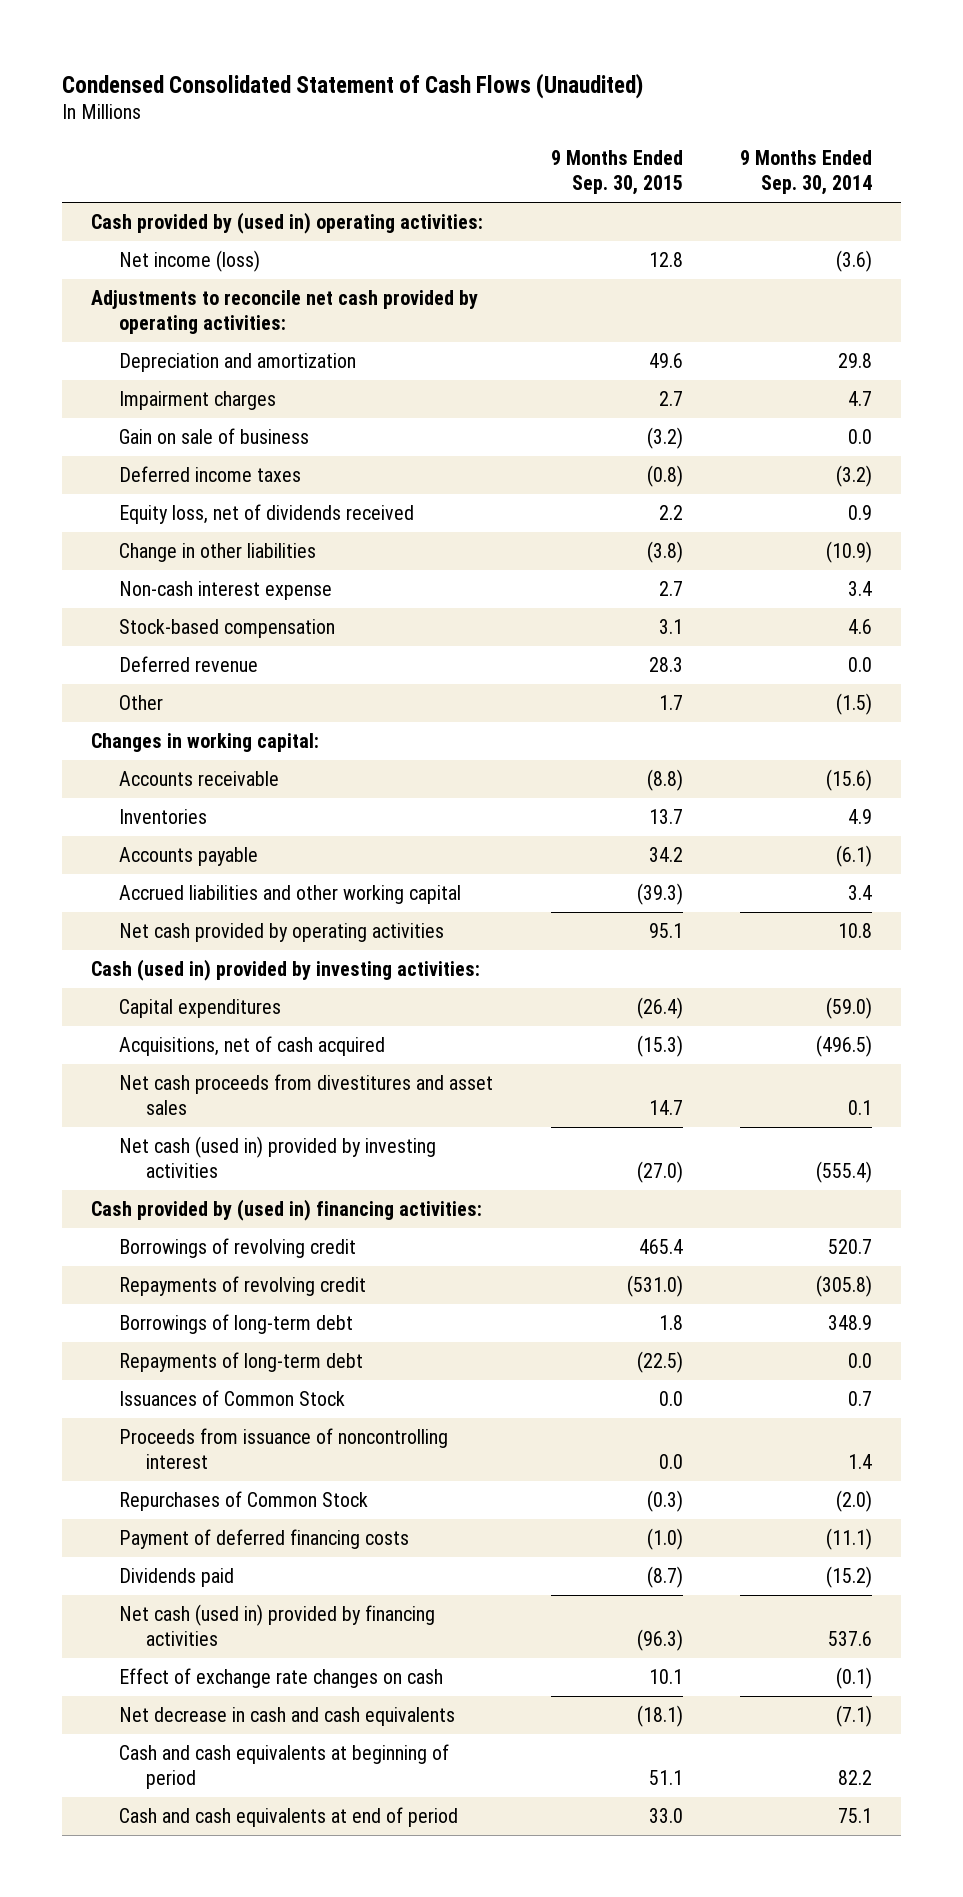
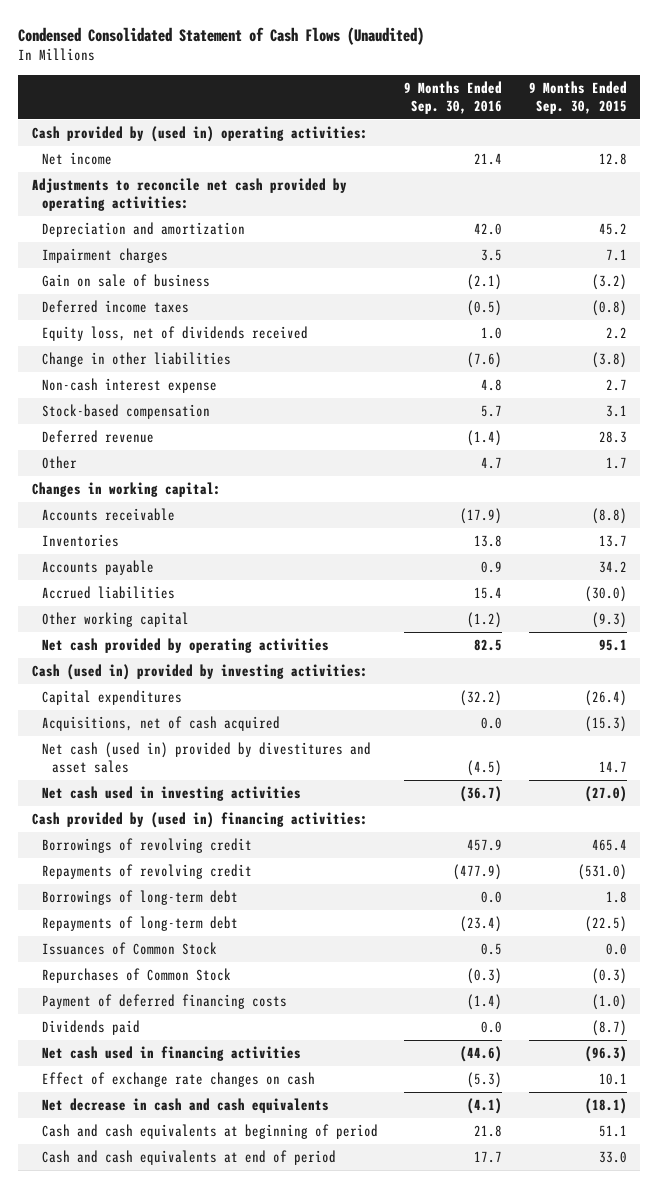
- | 9 Months Ended Sep. 30, 2015 | 9 Months Ended Sep. 30, 2014
+ | 9 Months Ended Sep. 30, 2016 | 9 Months Ended Sep. 30, 2015
- Net income (loss) | 12.8 | (3.6)
+ Net income | 21.4 | 12.8
- Depreciation and amortization | 49.6 | 29.8
- Impairment charges | 2.7 | 4.7
+ Depreciation and amortization | 42.0 | 45.2
+ Impairment charges | 3.5 | 7.1
- Accrued liabilities and other working capital | (39.3) | 3.4
+ Accrued liabilities | 15.4 | (30.0)
+ Other working capital | (1.2) | (9.3)
- Net cash proceeds from divestitures and asset sales | 14.7 | 0.1
- Net cash (used in) provided by investing activities | (27.0) | (555.4)
+ Net cash (used in) provided by divestitures and asset sales | (4.5) | 14.7
+ Net cash used in investing activities | (36.7) | (27.0)
- Proceeds from issuance of noncontrolling interest | 0.0 | 1.4
- Net cash (used in) provided by financing activities | (96.3) | 537.6
+ Net cash used in financing activities | (44.6) | (96.3)

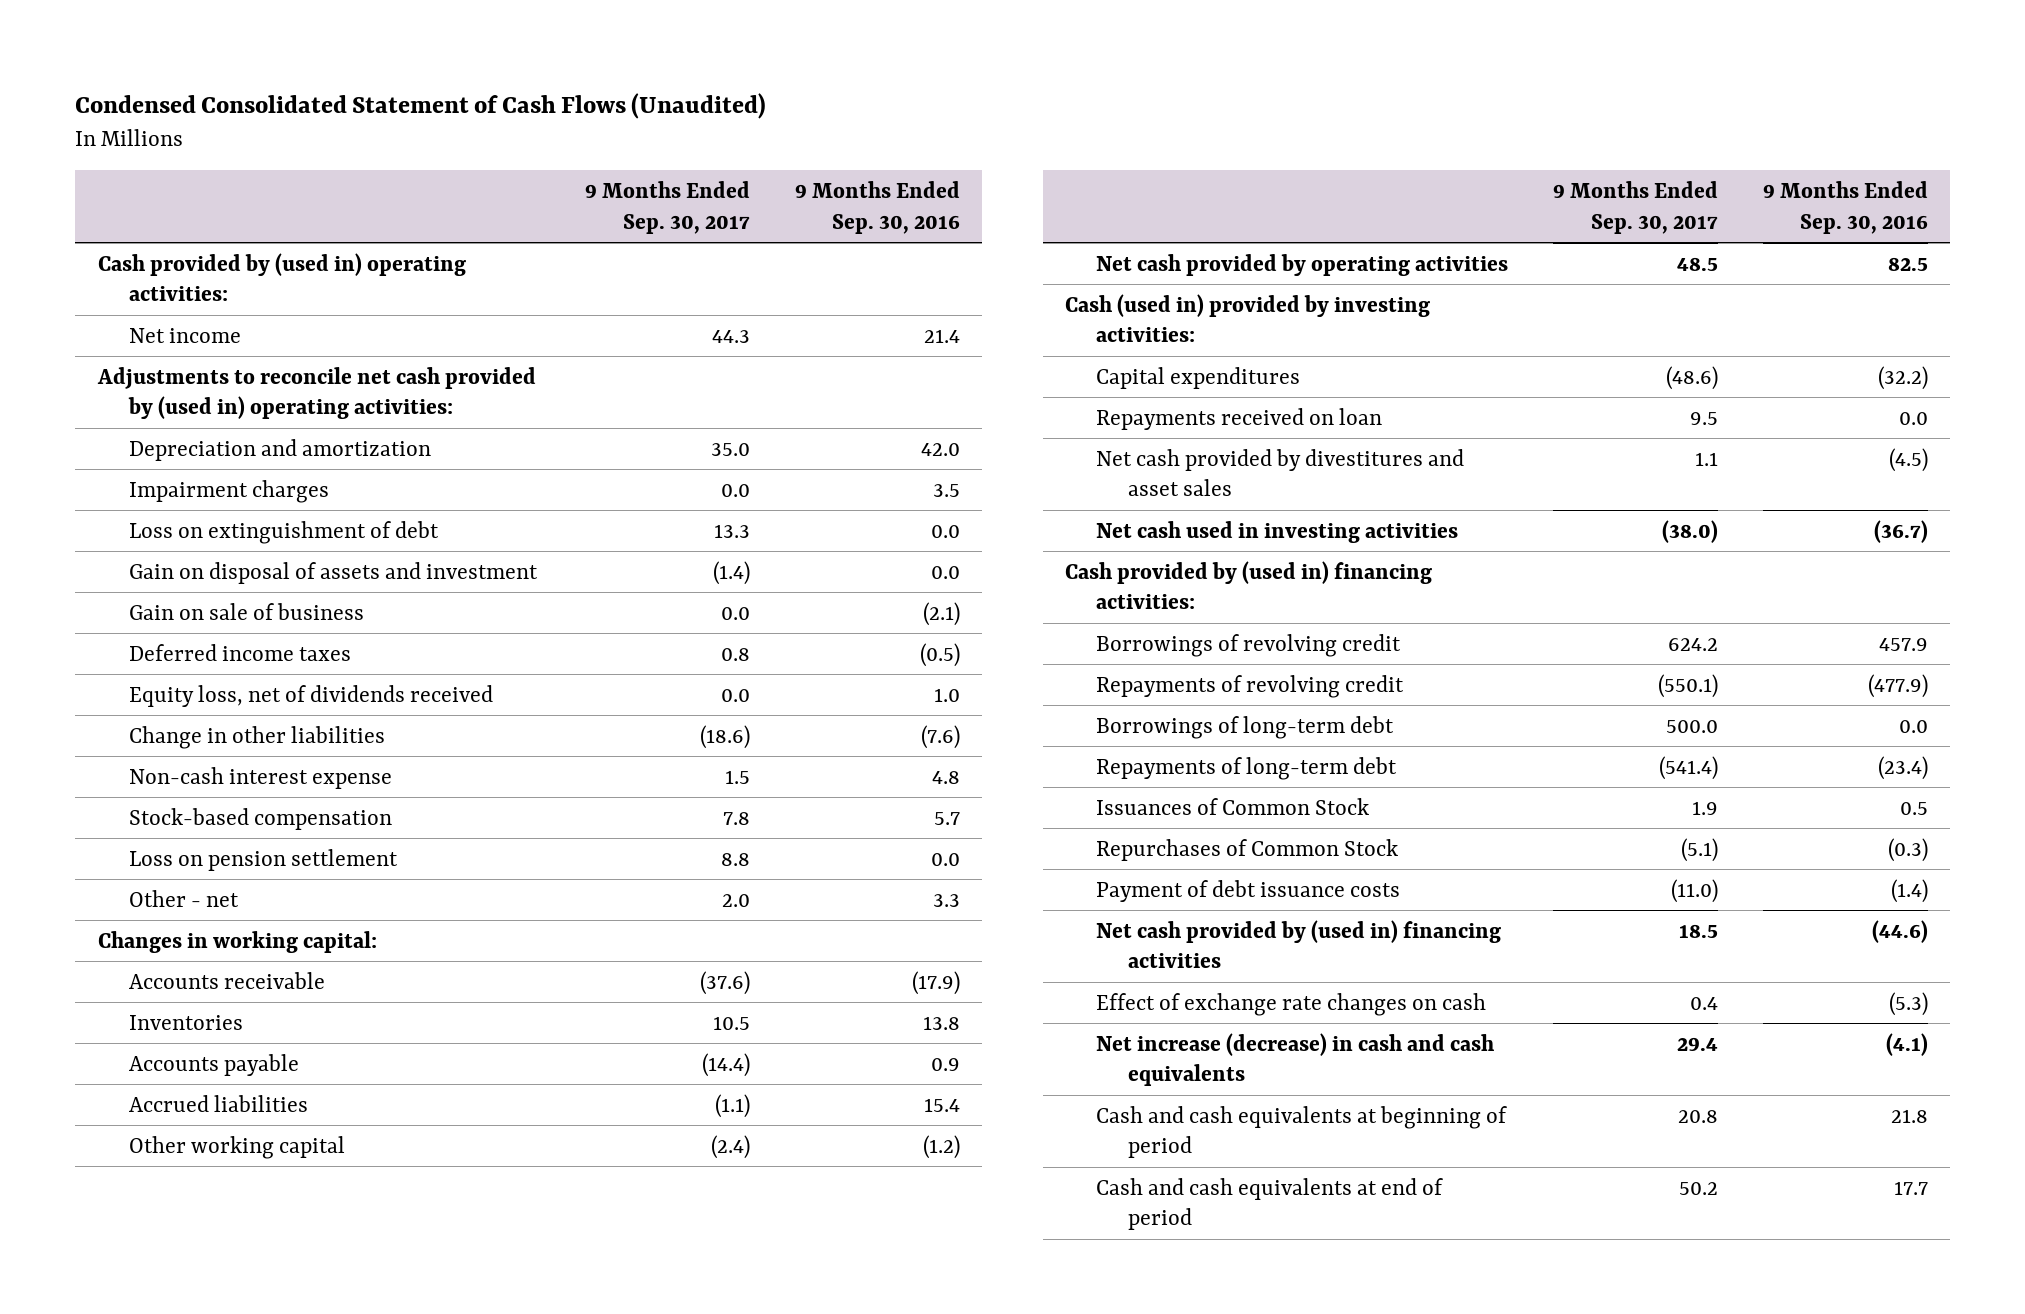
- | 9 Months Ended Sep. 30, 2016 | 9 Months Ended Sep. 30, 2015
+ | 9 Months Ended Sep. 30, 2017 | 9 Months Ended Sep. 30, 2016
- Adjustments to reconcile net cash provided by operating activities:
+ Adjustments to reconcile net cash provided by (used in) operating activities:
+ Loss on extinguishment of debt | 13.3 | 0.0
+ Gain on disposal of assets and investment | (1.4) | 0.0
- Deferred revenue | (1.4) | 28.3
- Other | 4.7 | 1.7
+ Loss on pension settlement | 8.8 | 0.0
+ Other - net | 2.0 | 3.3
- Acquisitions, net of cash acquired | 0.0 | (15.3)
- Net cash (used in) provided by divestitures and asset sales | (4.5) | 14.7
+ Repayments received on loan | 9.5 | 0.0
+ Net cash provided by divestitures and asset sales | 1.1 | (4.5)
- Payment of deferred financing costs | (1.4) | (1.0)
- Dividends paid | 0.0 | (8.7)
- Net cash used in financing activities | (44.6) | (96.3)
+ Payment of debt issuance costs | (11.0) | (1.4)
+ Net cash provided by (used in) financing activities | 18.5 | (44.6)
- Net decrease in cash and cash equivalents | (4.1) | (18.1)
+ Net increase (decrease) in cash and cash equivalents | 29.4 | (4.1)

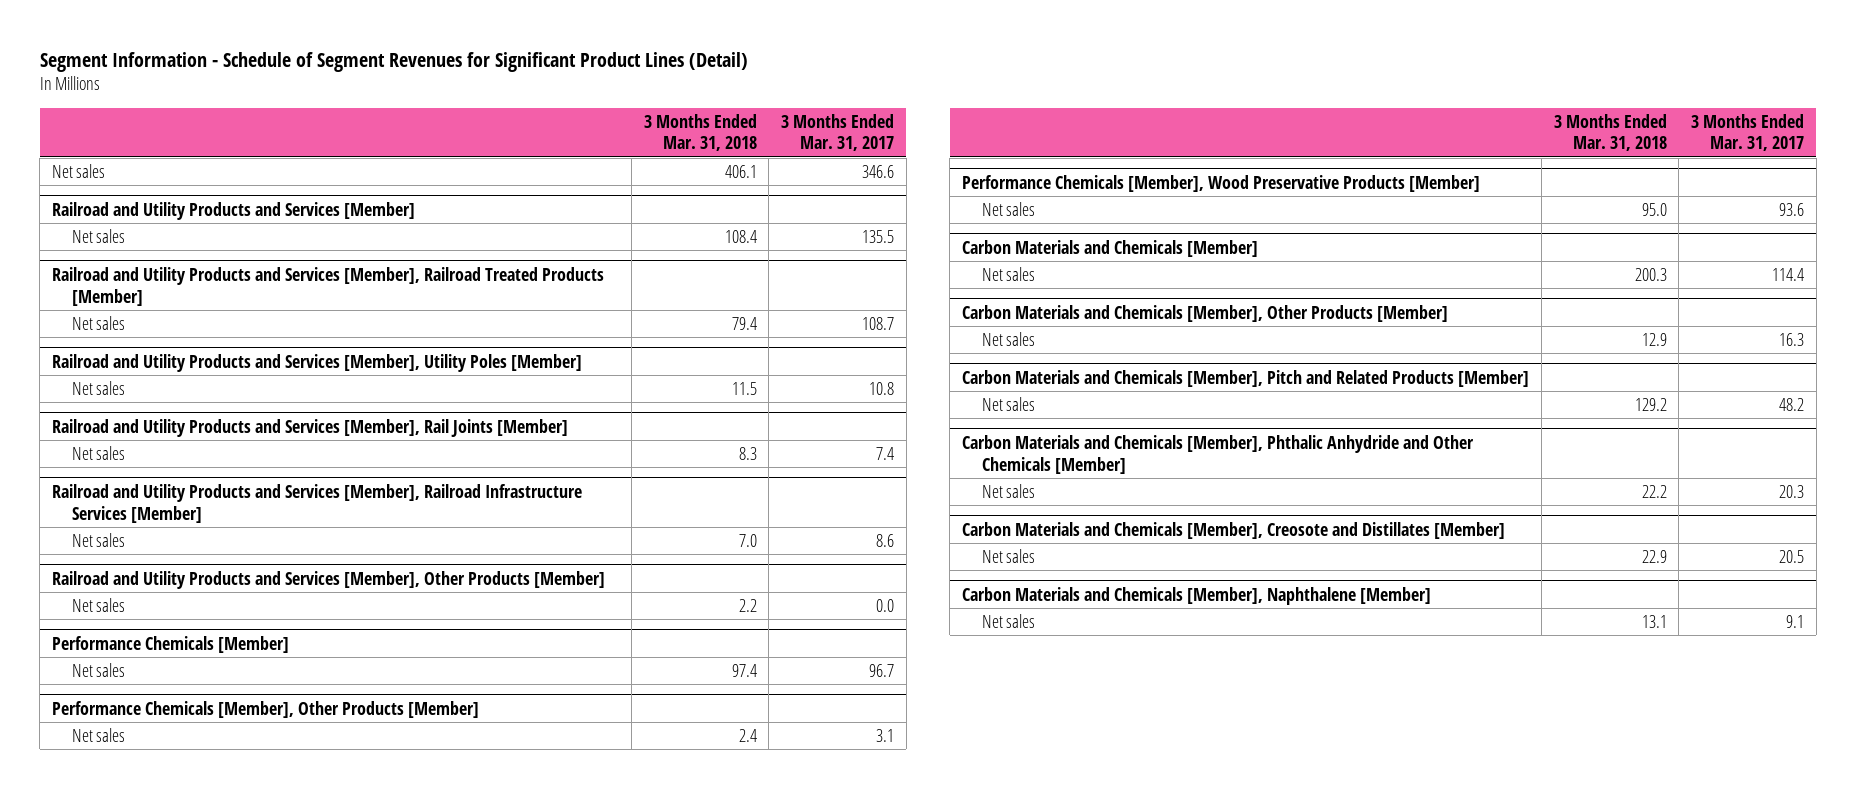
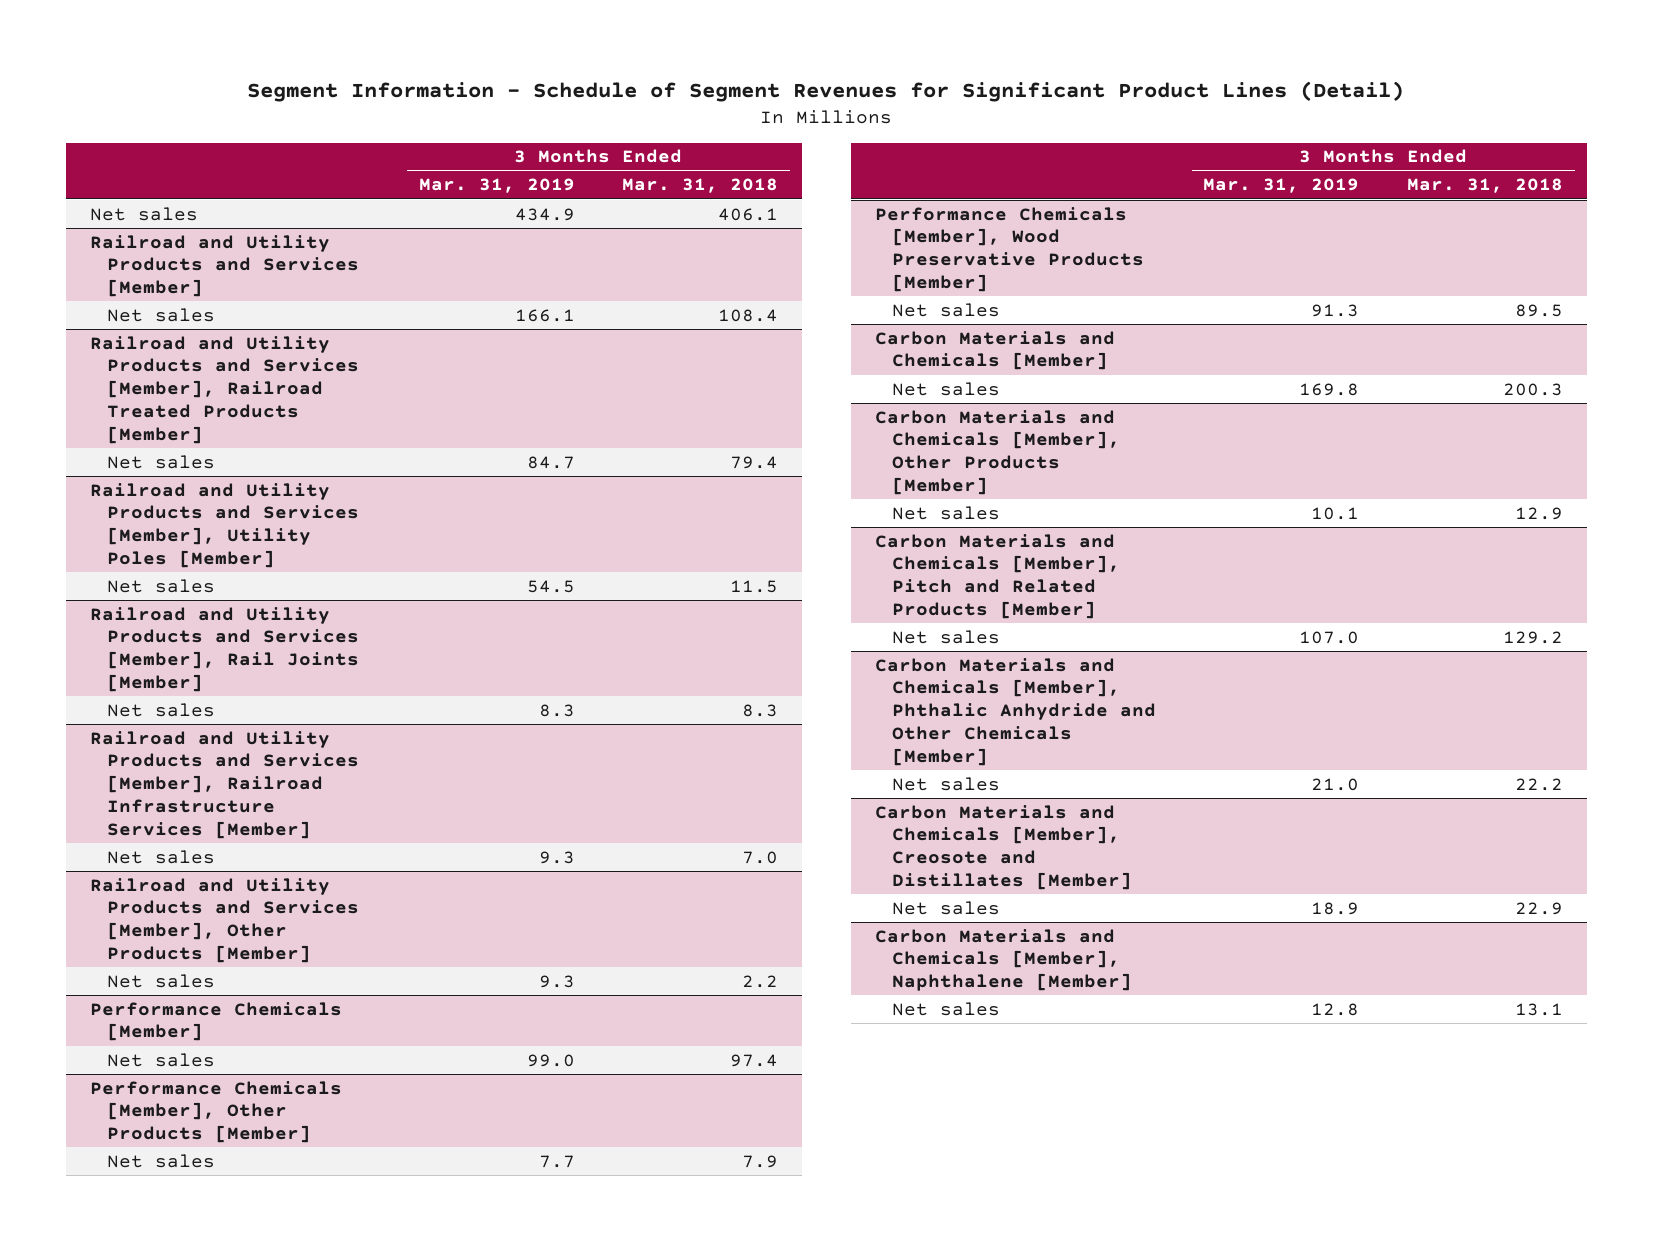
- | 3 Months Ended Mar. 31, 2018 | 3 Months Ended Mar. 31, 2017
+ | 3 Months Ended Mar. 31, 2019 | 3 Months Ended Mar. 31, 2018
@ Performance Chemicals [Member], Other Products [Member]
- Net sales | 2.4 | 3.1
+ Net sales | 7.7 | 7.9
@ Performance Chemicals [Member], Wood Preservative Products [Member]
- Net sales | 95.0 | 93.6
+ Net sales | 91.3 | 89.5

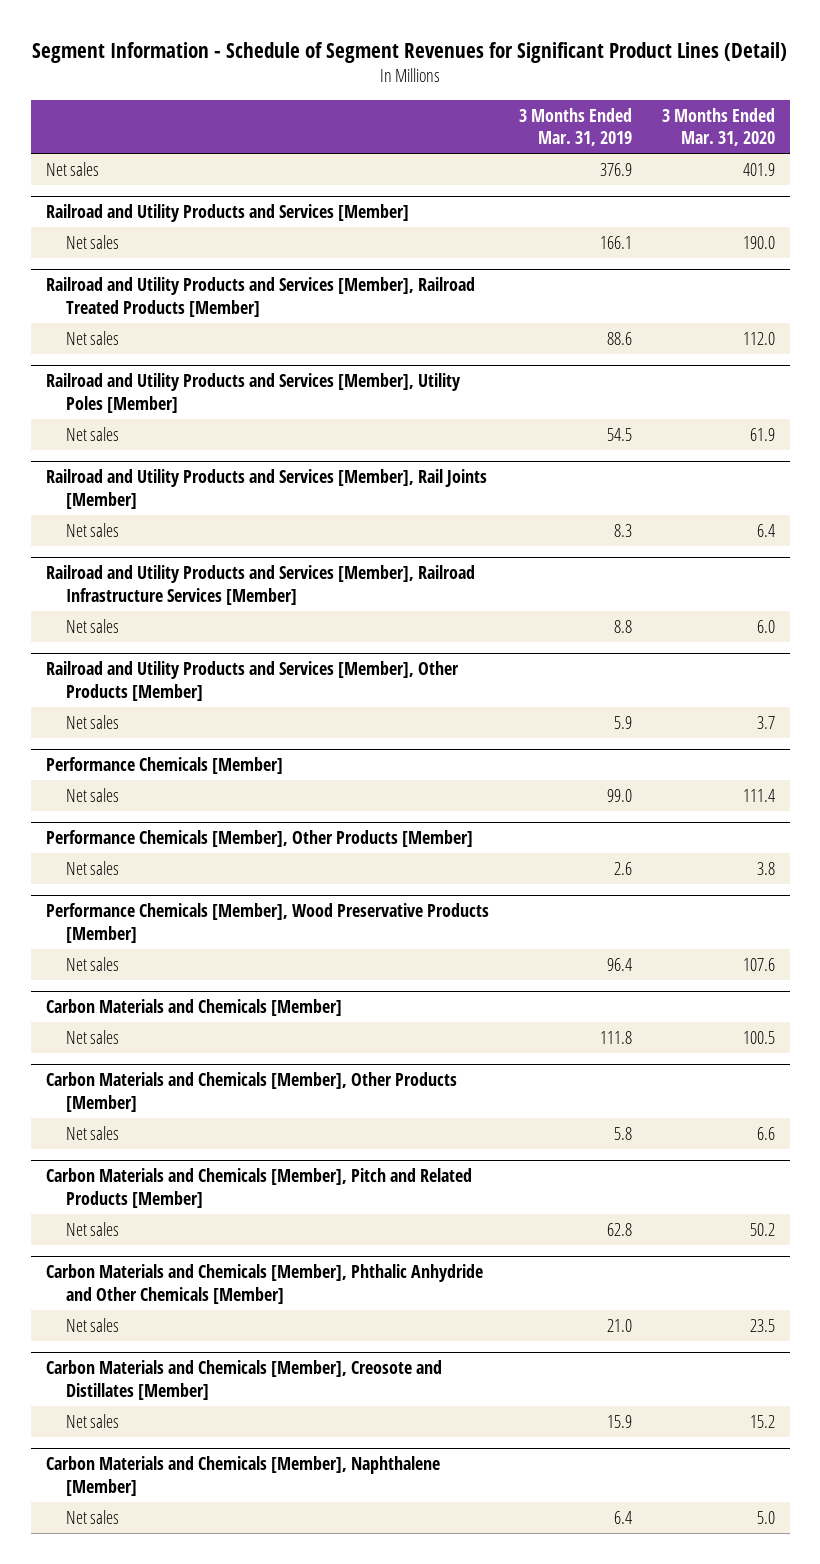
- | 3 Months Ended Mar. 31, 2019 | 3 Months Ended Mar. 31, 2018
+ | 3 Months Ended Mar. 31, 2019 | 3 Months Ended Mar. 31, 2020
- Net sales | 434.9 | 406.1
+ Net sales | 376.9 | 401.9
@ Railroad and Utility Products and Services [Member], Railroad Treated Products [Member]
- Net sales | 84.7 | 79.4
+ Net sales | 88.6 | 112.0
@ Railroad and Utility Products and Services [Member], Railroad Infrastructure Services [Member]
- Net sales | 9.3 | 7.0
+ Net sales | 8.8 | 6.0
@ Railroad and Utility Products and Services [Member], Other Products [Member]
- Net sales | 9.3 | 2.2
+ Net sales | 5.9 | 3.7
@ Performance Chemicals [Member], Other Products [Member]
- Net sales | 7.7 | 7.9
+ Net sales | 2.6 | 3.8
@ Performance Chemicals [Member], Wood Preservative Products [Member]
- Net sales | 91.3 | 89.5
+ Net sales | 96.4 | 107.6
@ Carbon Materials and Chemicals [Member]
- Net sales | 169.8 | 200.3
+ Net sales | 111.8 | 100.5
@ Carbon Materials and Chemicals [Member], Other Products [Member]
- Net sales | 10.1 | 12.9
+ Net sales | 5.8 | 6.6
@ Carbon Materials and Chemicals [Member], Pitch and Related Products [Member]
- Net sales | 107.0 | 129.2
+ Net sales | 62.8 | 50.2
@ Carbon Materials and Chemicals [Member], Creosote and Distillates [Member]
- Net sales | 18.9 | 22.9
+ Net sales | 15.9 | 15.2
@ Carbon Materials and Chemicals [Member], Naphthalene [Member]
- Net sales | 12.8 | 13.1
+ Net sales | 6.4 | 5.0

